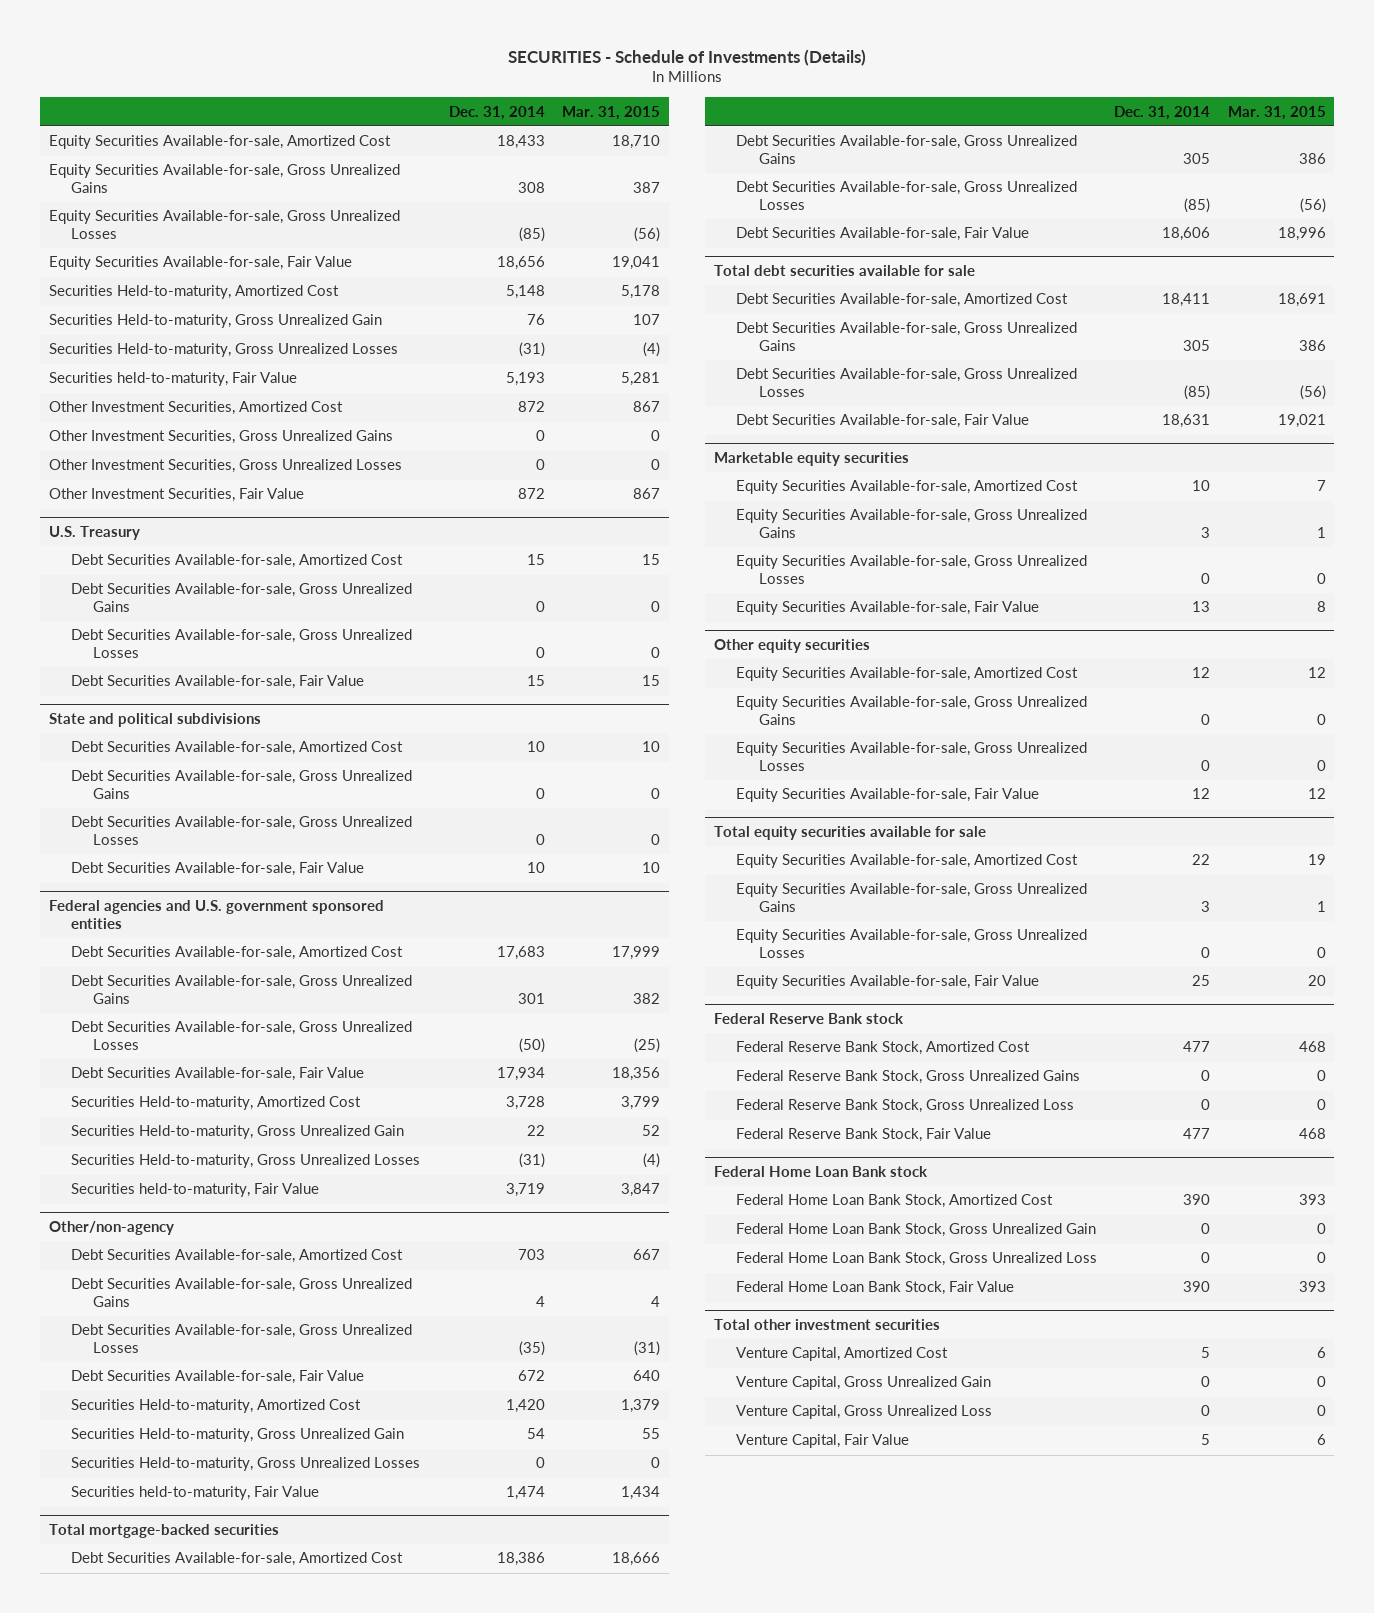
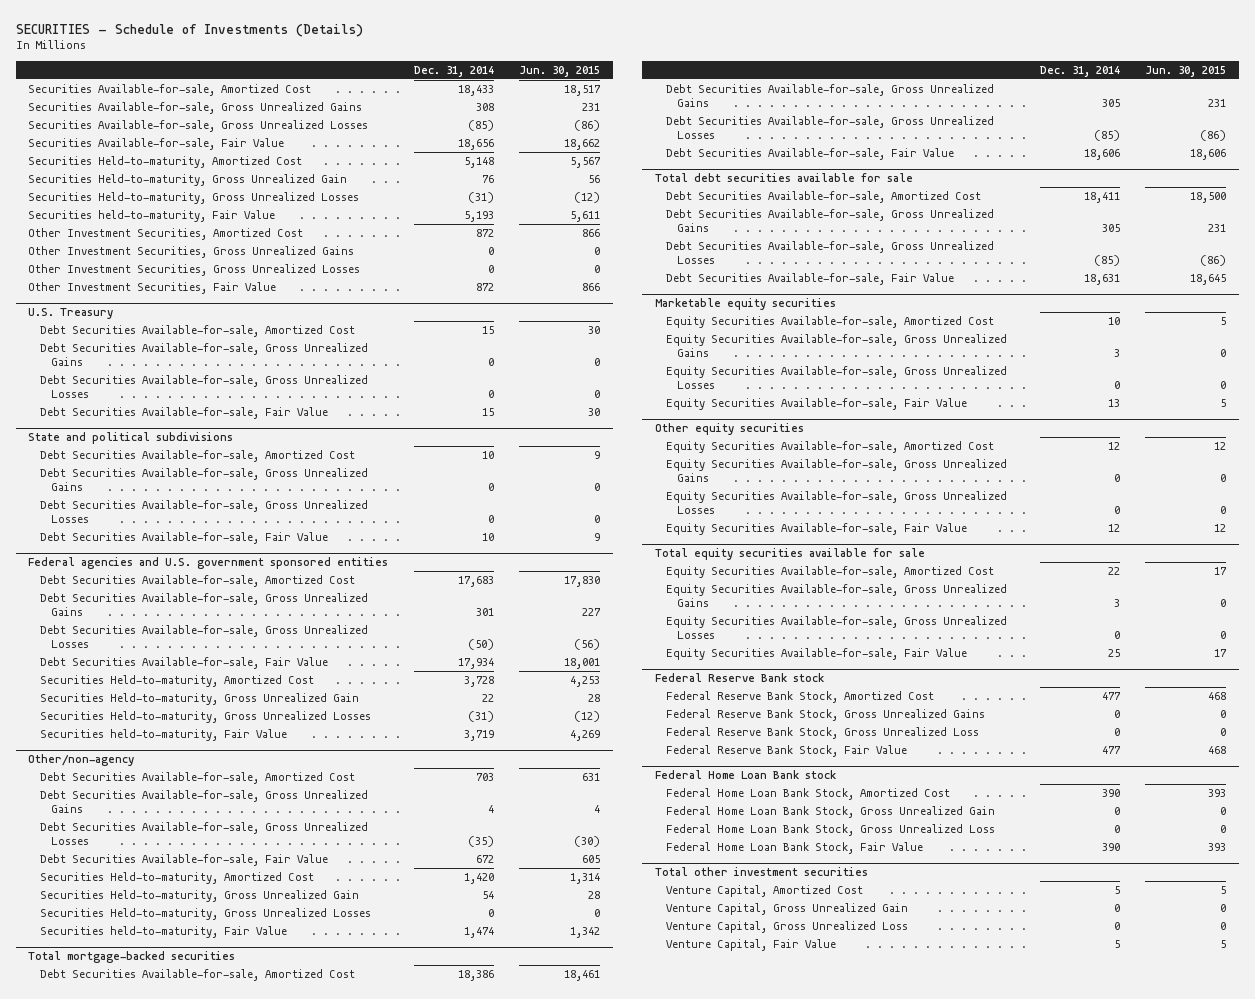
- | Dec. 31, 2014 | Mar. 31, 2015
+ | Dec. 31, 2014 | Jun. 30, 2015
- Equity Securities Available-for-sale, Amortized Cost | 18,433 | 18,710
- Equity Securities Available-for-sale, Gross Unrealized Gains | 308 | 387
- Equity Securities Available-for-sale, Gross Unrealized Losses | (85) | (56)
- Equity Securities Available-for-sale, Fair Value | 18,656 | 19,041
+ Securities Available-for-sale, Amortized Cost | 18,433 | 18,517
+ Securities Available-for-sale, Gross Unrealized Gains | 308 | 231
+ Securities Available-for-sale, Gross Unrealized Losses | (85) | (86)
+ Securities Available-for-sale, Fair Value | 18,656 | 18,662

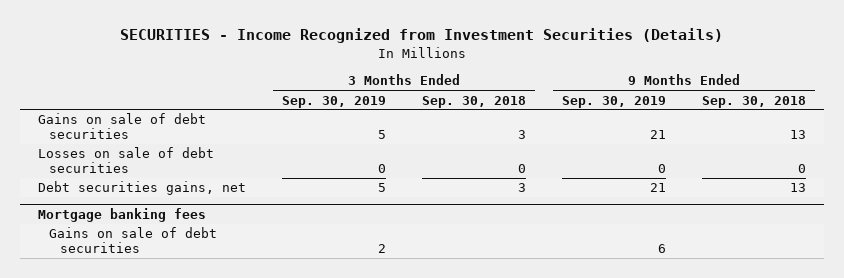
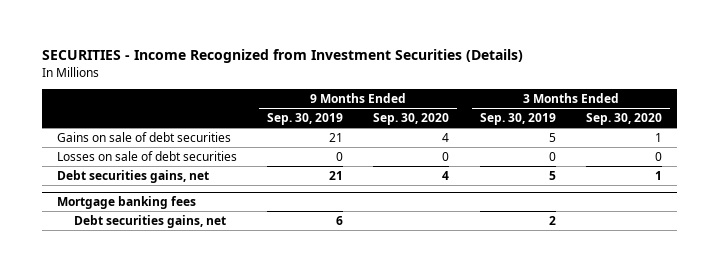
- | 3 Months Ended Sep. 30, 2019 | 3 Months Ended Sep. 30, 2018 | 9 Months Ended Sep. 30, 2019 | 9 Months Ended Sep. 30, 2018
+ | 9 Months Ended Sep. 30, 2019 | 9 Months Ended Sep. 30, 2020 | 3 Months Ended Sep. 30, 2019 | 3 Months Ended Sep. 30, 2020
@ Mortgage banking fees
- Gains on sale of debt securities | 2 | | 6 |
+ Debt securities gains, net | 6 | | 2 |

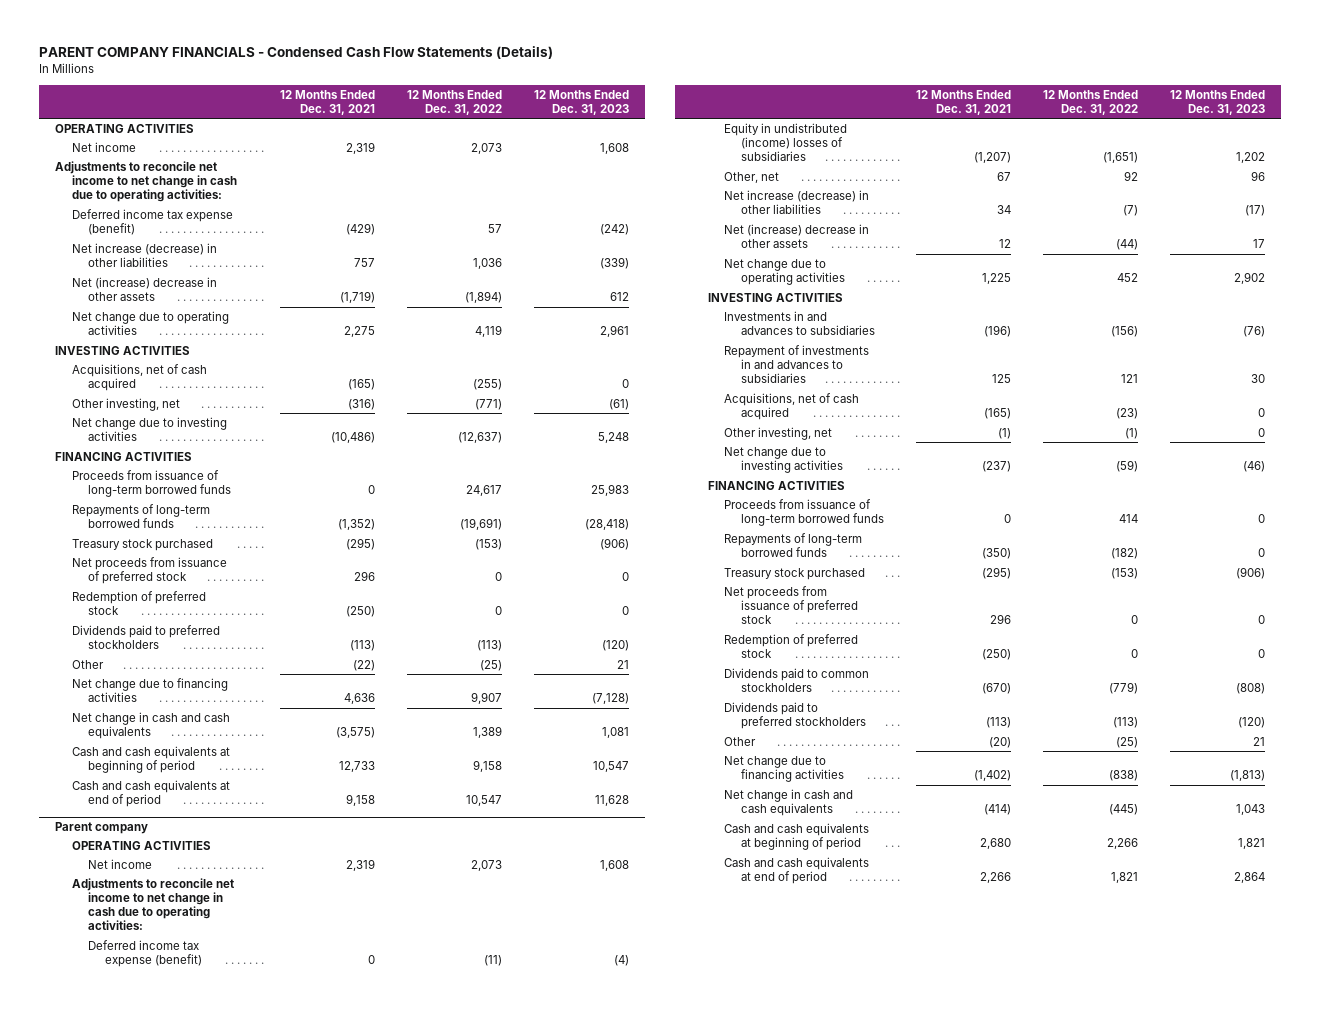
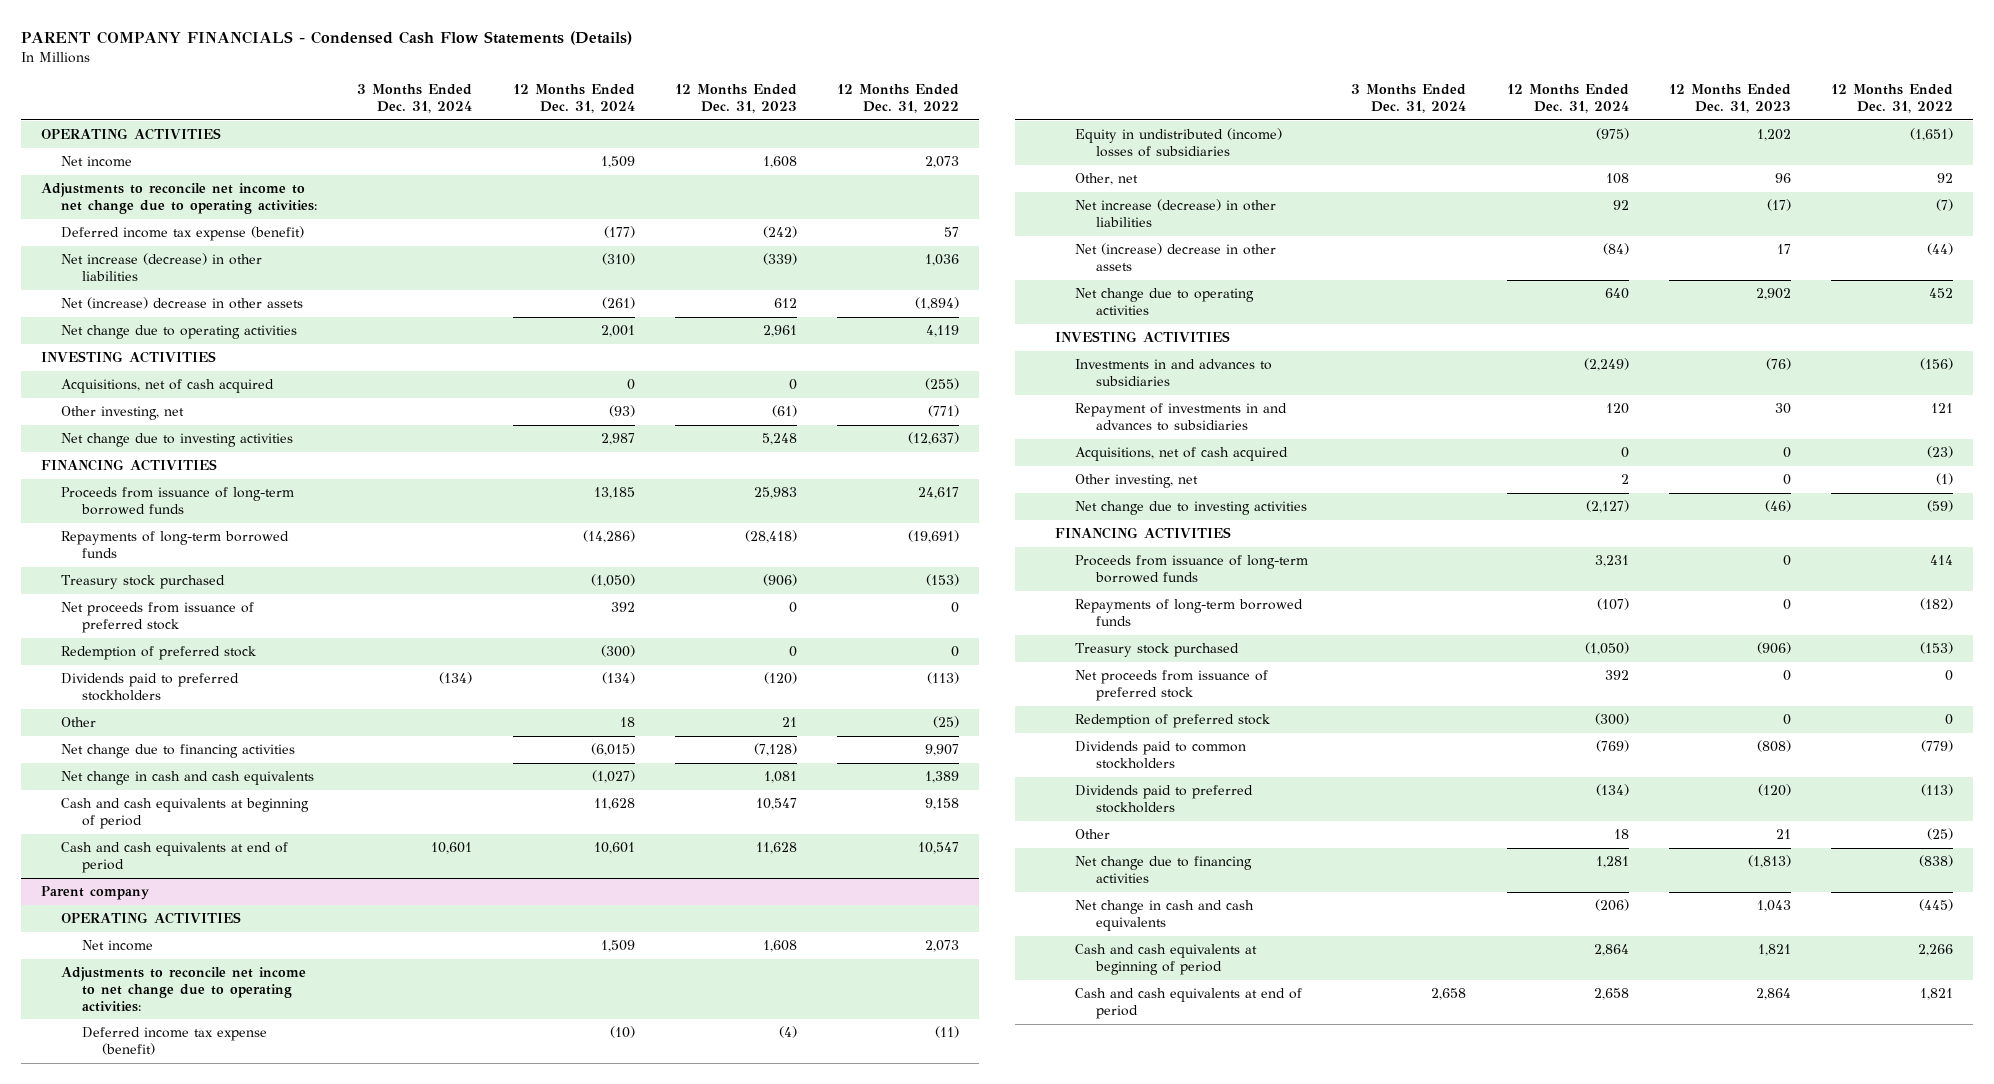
- | 12 Months Ended Dec. 31, 2021 | 12 Months Ended Dec. 31, 2022 | 12 Months Ended Dec. 31, 2023
+ | 3 Months Ended Dec. 31, 2024 | 12 Months Ended Dec. 31, 2024 | 12 Months Ended Dec. 31, 2023 | 12 Months Ended Dec. 31, 2022
- Adjustments to reconcile net income to net change in cash due to operating activities:
+ Adjustments to reconcile net income to net change due to operating activities:
@ Parent company
- Adjustments to reconcile net income to net change in cash due to operating activities:
+ Adjustments to reconcile net income to net change due to operating activities:

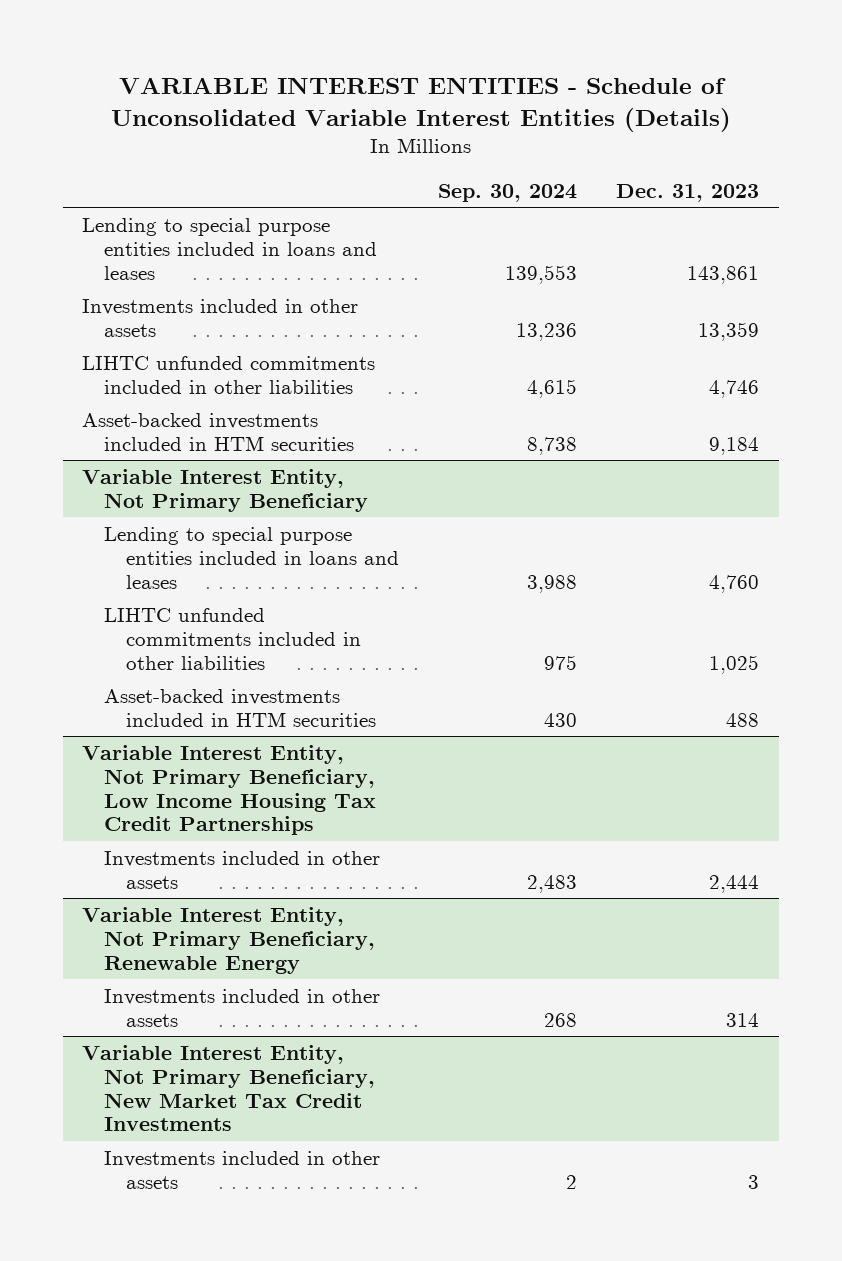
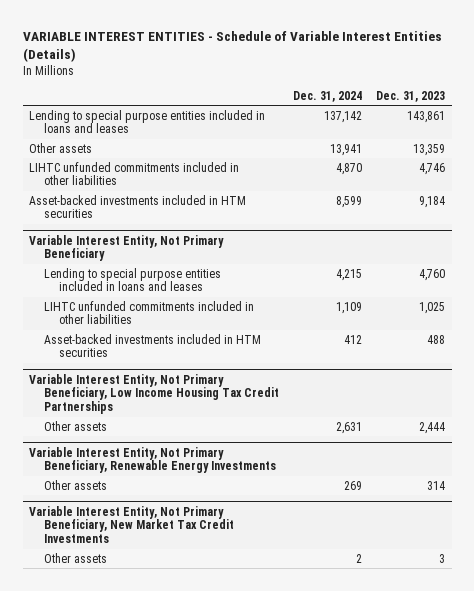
- VARIABLE INTEREST ENTITIES - Schedule of Unconsolidated Variable Interest Entities (Details)
+ VARIABLE INTEREST ENTITIES - Schedule of Variable Interest Entities (Details)
- | Sep. 30, 2024 | Dec. 31, 2023
+ | Dec. 31, 2024 | Dec. 31, 2023
- Investments included in other assets | 13,236 | 13,359
+ Other assets | 13,941 | 13,359
@ Variable Interest Entity, Not Primary Beneficiary, Low Income Housing Tax Credit Partnerships
- Investments included in other assets | 2,483 | 2,444
- Variable Interest Entity, Not Primary Beneficiary, Renewable Energy
- Investments included in other assets | 268 | 314
@ Variable Interest Entity, Not Primary Beneficiary, Low Income Housing Tax Credit Partnerships
+ Other assets | 2,631 | 2,444
+ Variable Interest Entity, Not Primary Beneficiary, Renewable Energy Investments
+ Other assets | 269 | 314
@ Variable Interest Entity, Not Primary Beneficiary, New Market Tax Credit Investments
- Investments included in other assets | 2 | 3
+ Other assets | 2 | 3

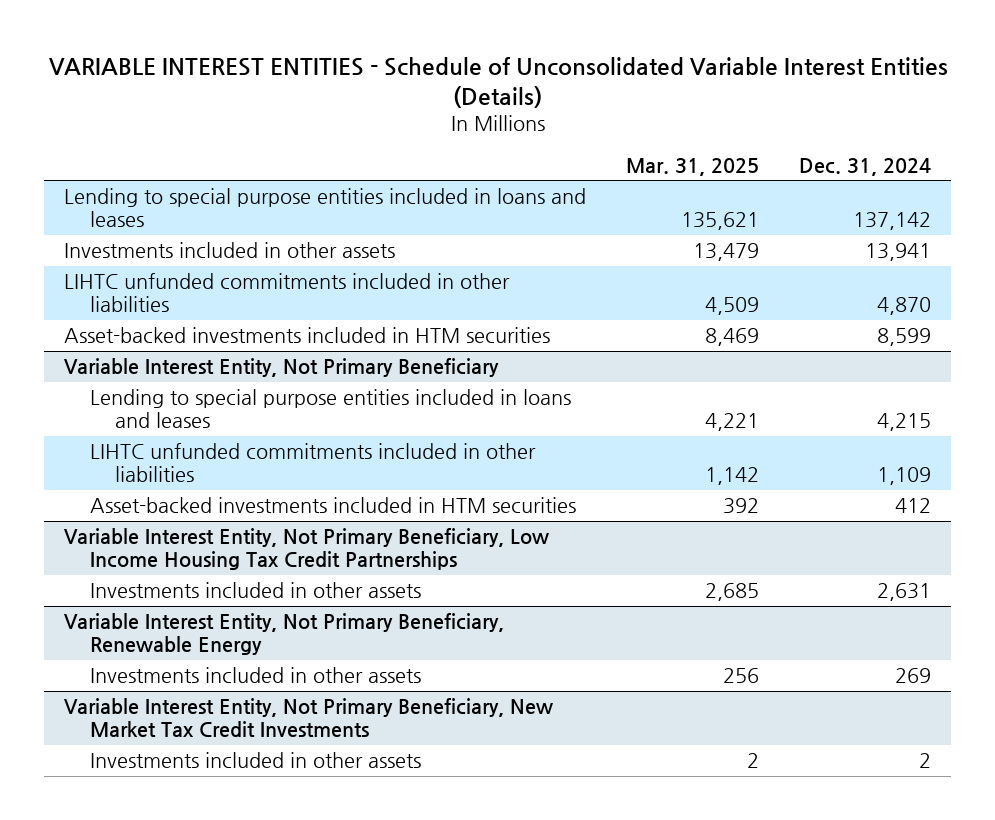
- VARIABLE INTEREST ENTITIES - Schedule of Variable Interest Entities (Details)
+ VARIABLE INTEREST ENTITIES - Schedule of Unconsolidated Variable Interest Entities (Details)
- | Dec. 31, 2024 | Dec. 31, 2023
+ | Mar. 31, 2025 | Dec. 31, 2024
- Other assets | 13,941 | 13,359
+ Investments included in other assets | 13,479 | 13,941
@ Variable Interest Entity, Not Primary Beneficiary, Low Income Housing Tax Credit Partnerships
- Other assets | 2,631 | 2,444
- Variable Interest Entity, Not Primary Beneficiary, Renewable Energy Investments
- Other assets | 269 | 314
@ Variable Interest Entity, Not Primary Beneficiary, Low Income Housing Tax Credit Partnerships
+ Investments included in other assets | 2,685 | 2,631
+ Variable Interest Entity, Not Primary Beneficiary, Renewable Energy
+ Investments included in other assets | 256 | 269
@ Variable Interest Entity, Not Primary Beneficiary, New Market Tax Credit Investments
- Other assets | 2 | 3
+ Investments included in other assets | 2 | 2

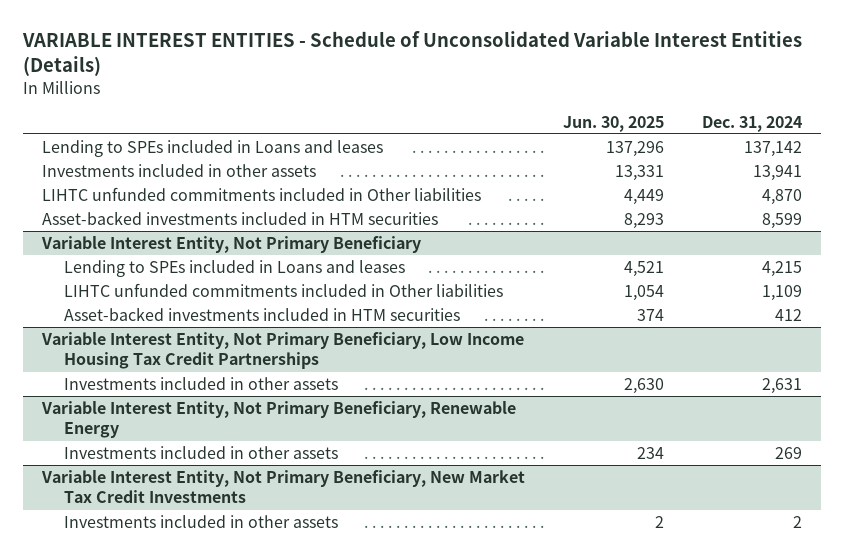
- | Mar. 31, 2025 | Dec. 31, 2024
+ | Jun. 30, 2025 | Dec. 31, 2024
- Lending to special purpose entities included in loans and leases | 135,621 | 137,142
+ Lending to SPEs included in Loans and leases | 137,296 | 137,142
- LIHTC unfunded commitments included in other liabilities | 4,509 | 4,870
+ LIHTC unfunded commitments included in Other liabilities | 4,449 | 4,870
@ Variable Interest Entity, Not Primary Beneficiary
- Lending to special purpose entities included in loans and leases | 4,221 | 4,215
- LIHTC unfunded commitments included in other liabilities | 1,142 | 1,109
+ Lending to SPEs included in Loans and leases | 4,521 | 4,215
+ LIHTC unfunded commitments included in Other liabilities | 1,054 | 1,109

